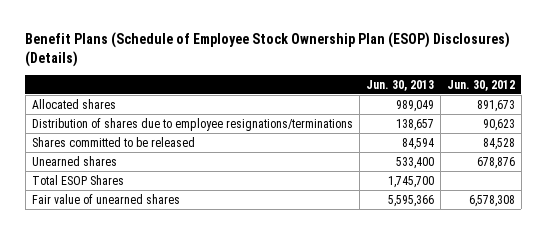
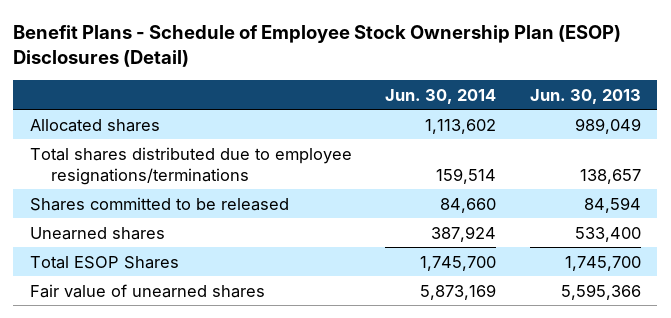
- Benefit Plans (Schedule of Employee Stock Ownership Plan (ESOP) Disclosures) (Details)
+ Benefit Plans - Schedule of Employee Stock Ownership Plan (ESOP) Disclosures (Detail)
- | Jun. 30, 2013 | Jun. 30, 2012
+ | Jun. 30, 2014 | Jun. 30, 2013
- Distribution of shares due to employee resignations/terminations | 138,657 | 90,623
+ Total shares distributed due to employee resignations/terminations | 159,514 | 138,657

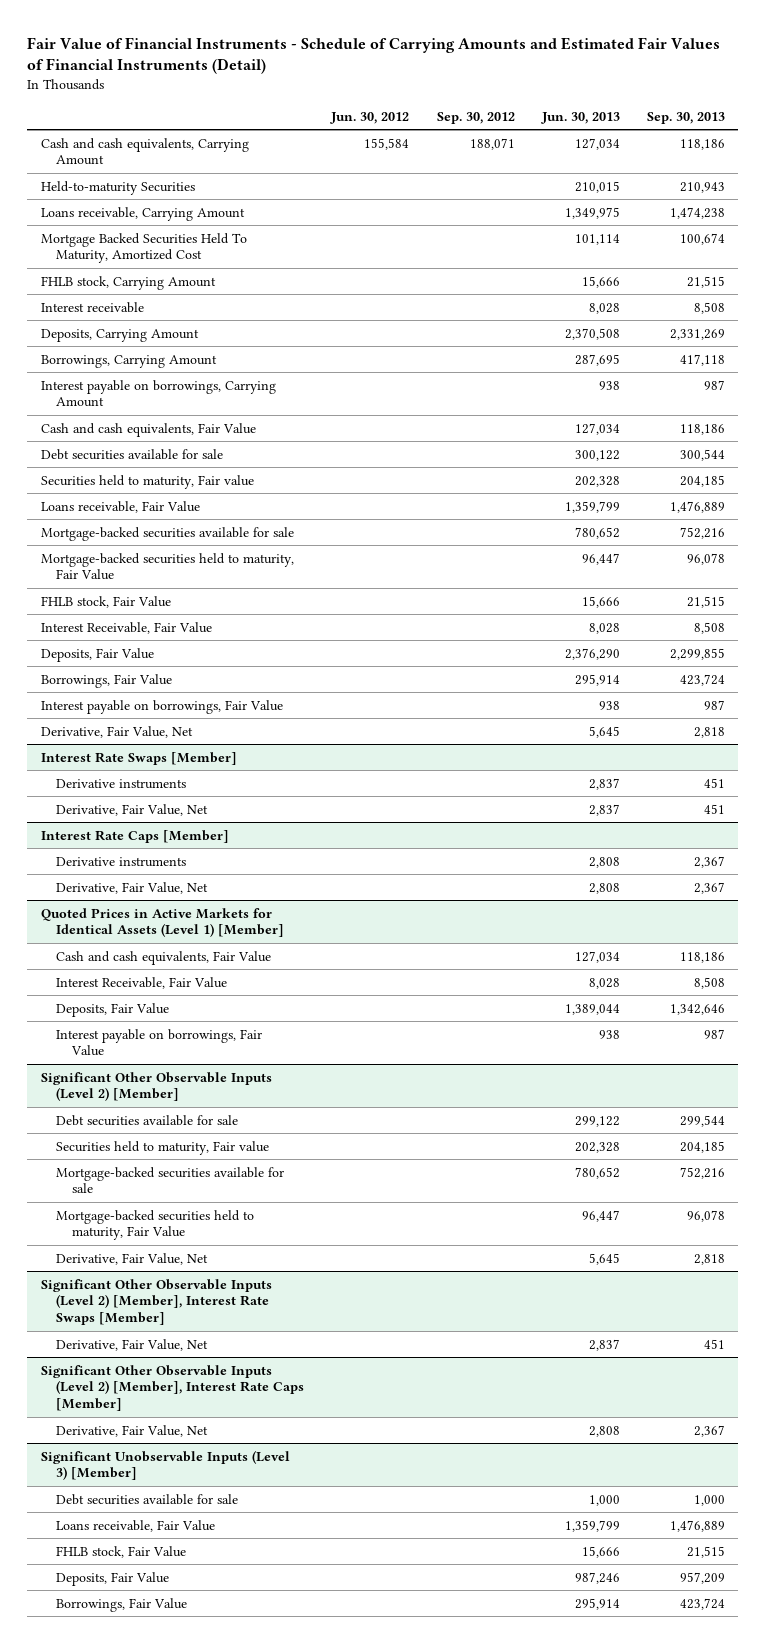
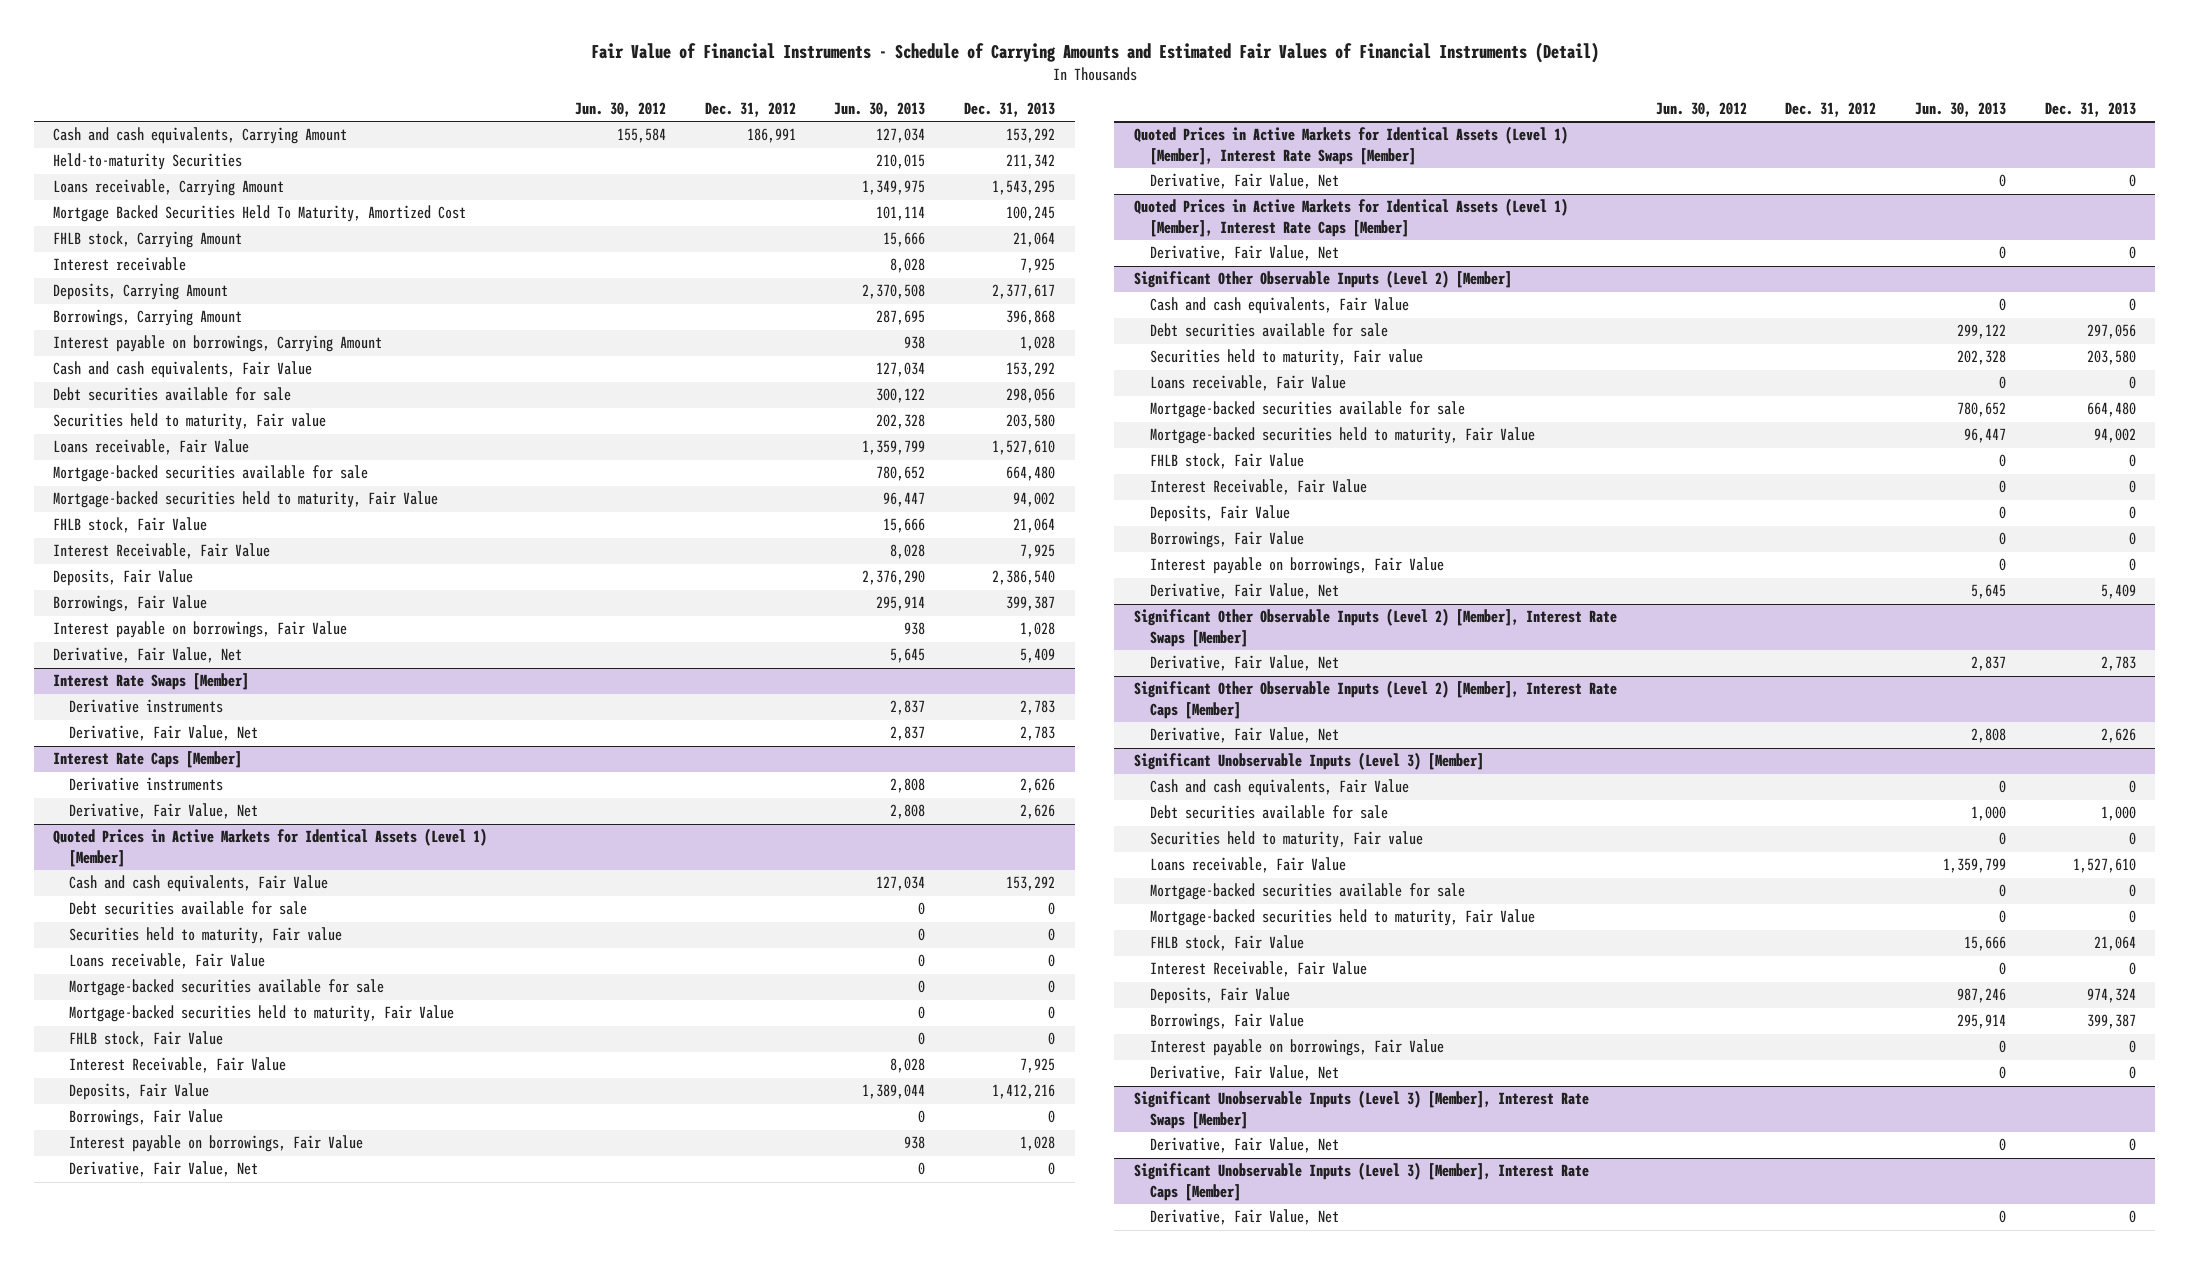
- | Jun. 30, 2012 | Sep. 30, 2012 | Jun. 30, 2013 | Sep. 30, 2013
+ | Jun. 30, 2012 | Dec. 31, 2012 | Jun. 30, 2013 | Dec. 31, 2013
@ Quoted Prices in Active Markets for Identical Assets (Level 1) [Member]
+ Debt securities available for sale | | | 0 | 0
+ Securities held to maturity, Fair value | | | 0 | 0
+ Loans receivable, Fair Value | | | 0 | 0
+ Mortgage-backed securities available for sale | | | 0 | 0
+ Mortgage-backed securities held to maturity, Fair Value | | | 0 | 0
+ FHLB stock, Fair Value | | | 0 | 0
+ Borrowings, Fair Value | | | 0 | 0
+ Derivative, Fair Value, Net | | | 0 | 0
+ Quoted Prices in Active Markets for Identical Assets (Level 1) [Member], Interest Rate Swaps [Member]
+ Derivative, Fair Value, Net | | | 0 | 0
+ Quoted Prices in Active Markets for Identical Assets (Level 1) [Member], Interest Rate Caps [Member]
+ Derivative, Fair Value, Net | | | 0 | 0
@ Significant Other Observable Inputs (Level 2) [Member]
+ Cash and cash equivalents, Fair Value | | | 0 | 0
+ Loans receivable, Fair Value | | | 0 | 0
+ FHLB stock, Fair Value | | | 0 | 0
+ Interest Receivable, Fair Value | | | 0 | 0
+ Deposits, Fair Value | | | 0 | 0
+ Borrowings, Fair Value | | | 0 | 0
+ Interest payable on borrowings, Fair Value | | | 0 | 0
@ Significant Unobservable Inputs (Level 3) [Member]
+ Cash and cash equivalents, Fair Value | | | 0 | 0
+ Securities held to maturity, Fair value | | | 0 | 0
+ Mortgage-backed securities available for sale | | | 0 | 0
+ Mortgage-backed securities held to maturity, Fair Value | | | 0 | 0
+ Interest Receivable, Fair Value | | | 0 | 0
+ Interest payable on borrowings, Fair Value | | | 0 | 0
+ Derivative, Fair Value, Net | | | 0 | 0
+ Significant Unobservable Inputs (Level 3) [Member], Interest Rate Swaps [Member]
+ Derivative, Fair Value, Net | | | 0 | 0
+ Significant Unobservable Inputs (Level 3) [Member], Interest Rate Caps [Member]
+ Derivative, Fair Value, Net | | | 0 | 0

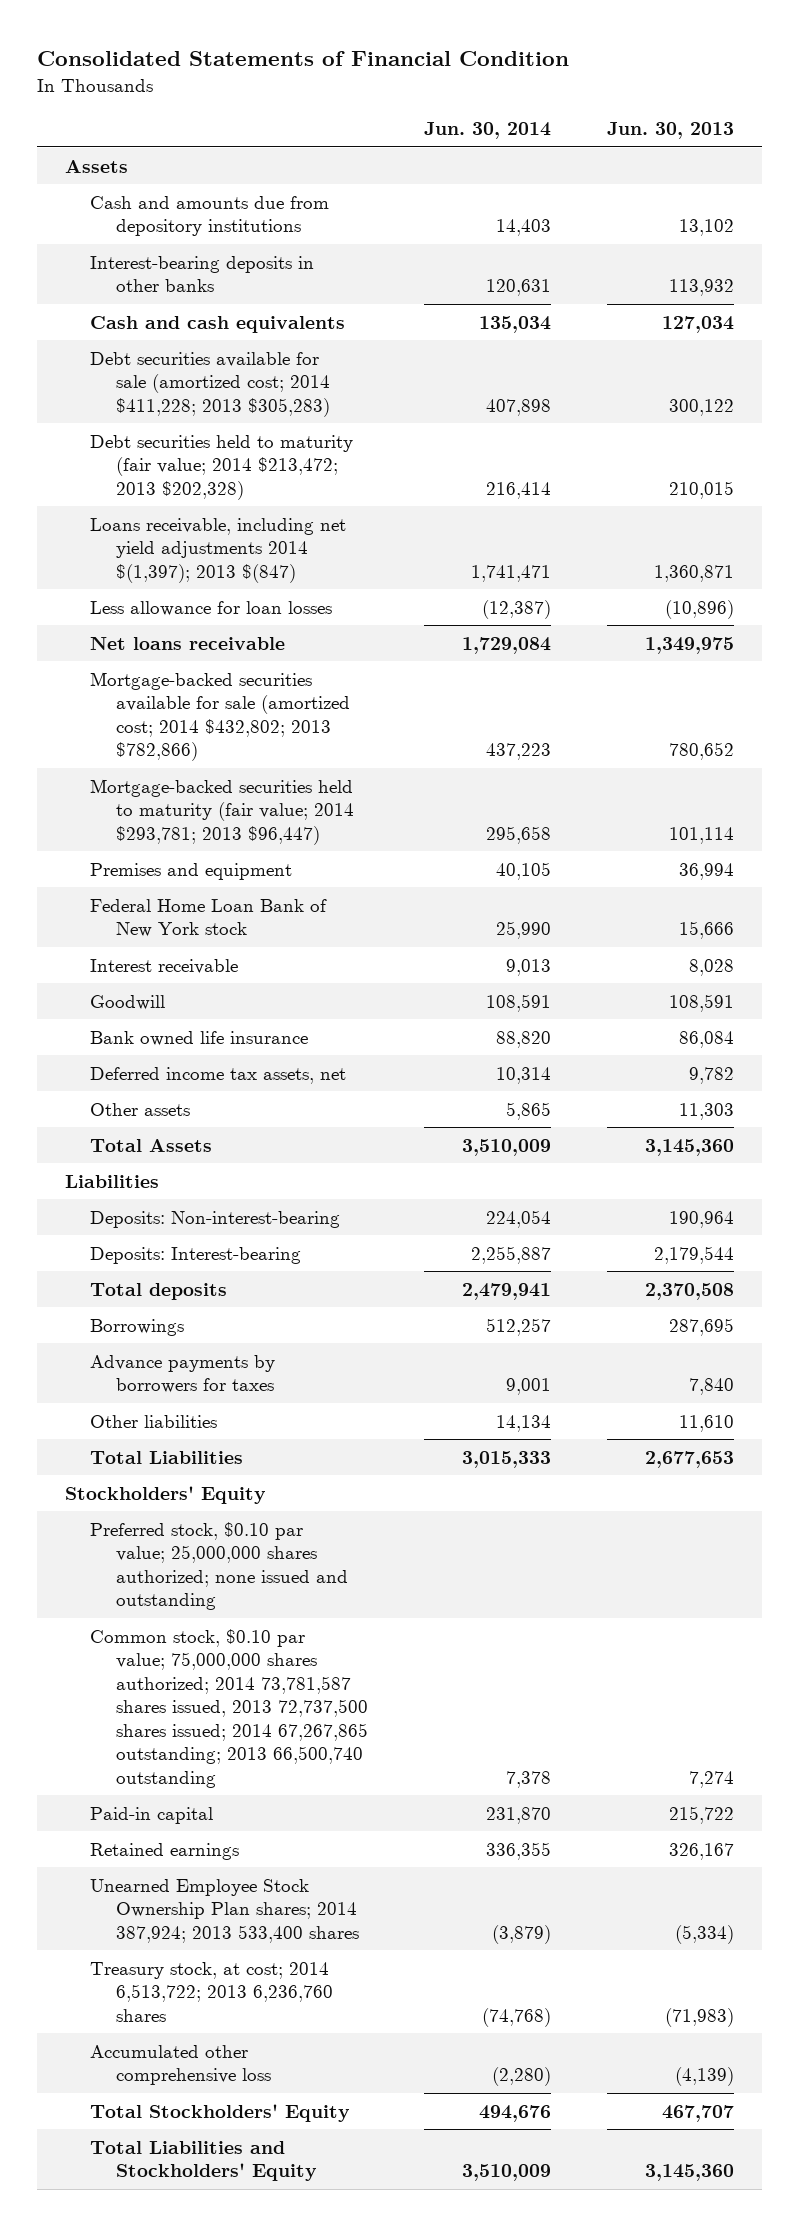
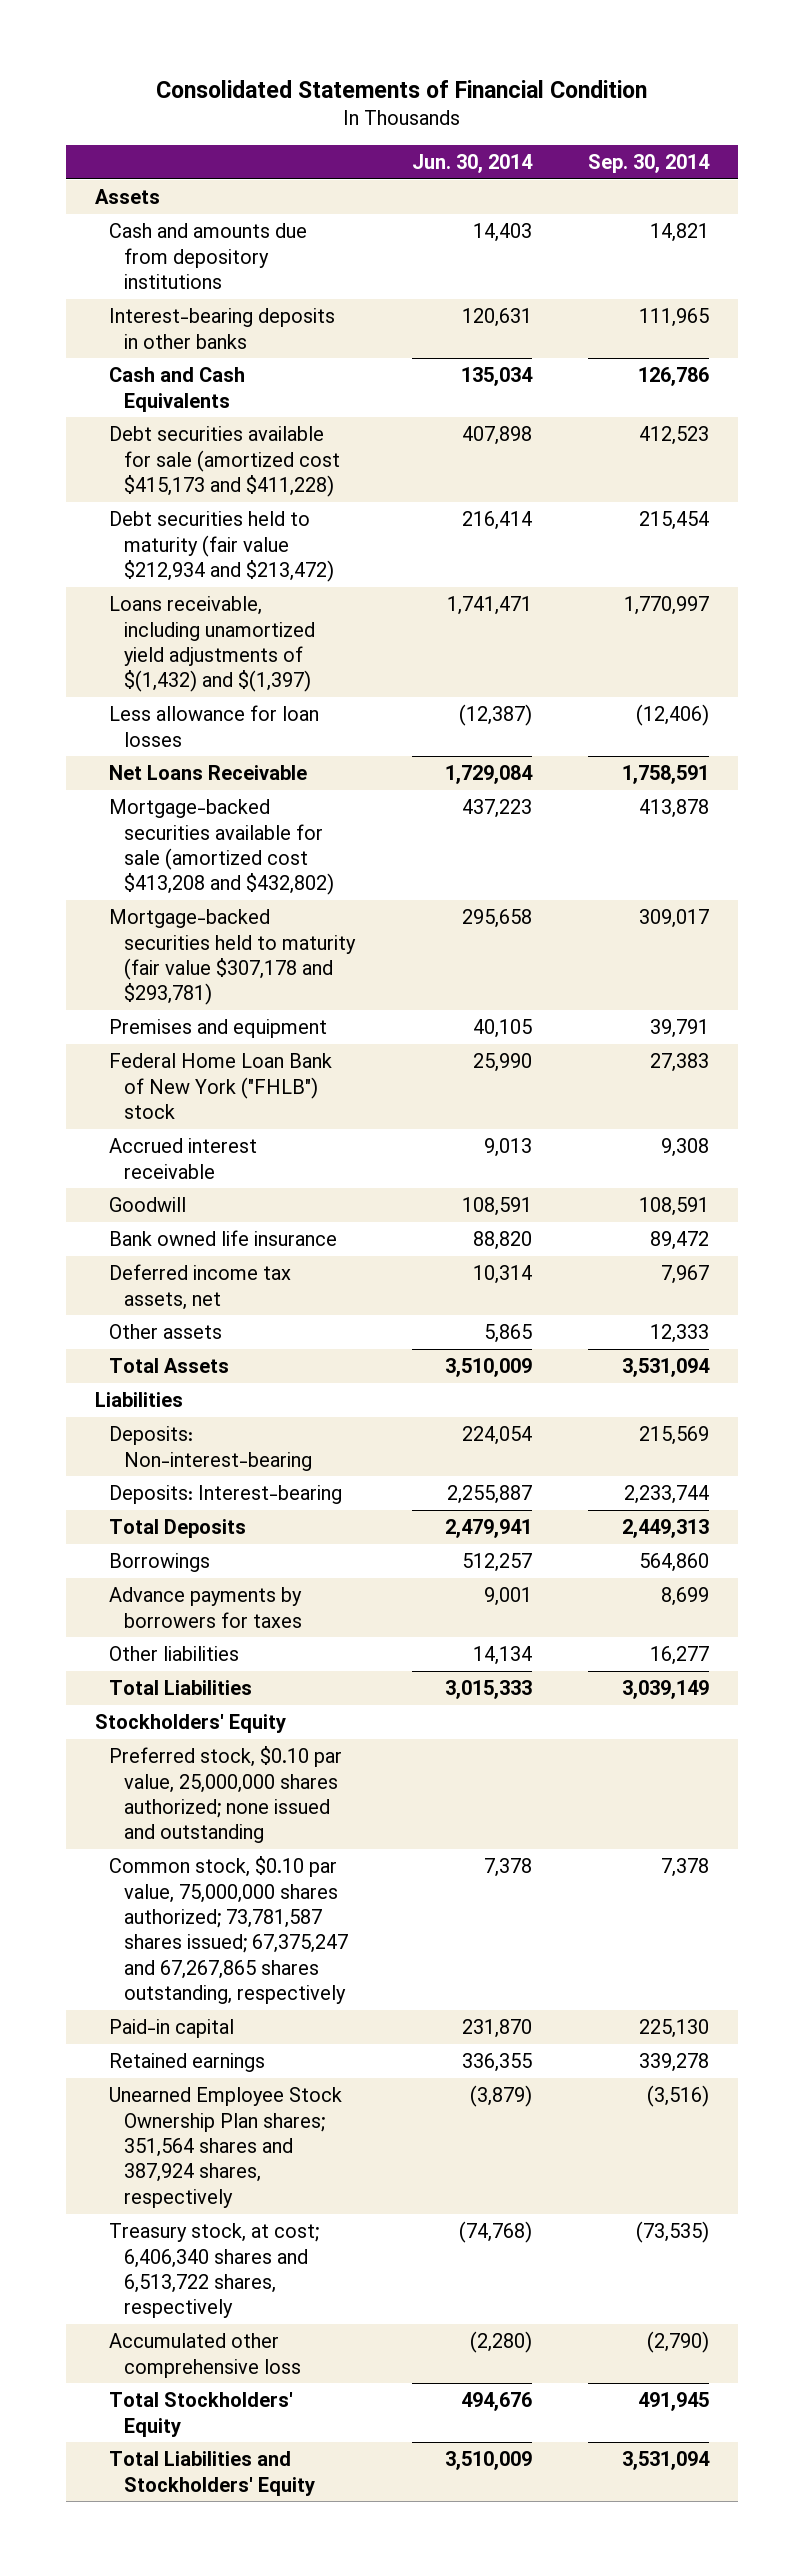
- | Jun. 30, 2014 | Jun. 30, 2013
+ | Jun. 30, 2014 | Sep. 30, 2014
- Cash and cash equivalents | 135,034 | 127,034
- Debt securities available for sale (amortized cost; 2014 $411,228; 2013 $305,283) | 407,898 | 300,122
- Debt securities held to maturity (fair value; 2014 $213,472; 2013 $202,328) | 216,414 | 210,015
- Loans receivable, including net yield adjustments 2014 $(1,397); 2013 $(847) | 1,741,471 | 1,360,871
+ Cash and Cash Equivalents | 135,034 | 126,786
+ Debt securities available for sale (amortized cost $415,173 and $411,228) | 407,898 | 412,523
+ Debt securities held to maturity (fair value $212,934 and $213,472) | 216,414 | 215,454
+ Loans receivable, including unamortized yield adjustments of $(1,432) and $(1,397) | 1,741,471 | 1,770,997
- Net loans receivable | 1,729,084 | 1,349,975
- Mortgage-backed securities available for sale (amortized cost; 2014 $432,802; 2013 $782,866) | 437,223 | 780,652
- Mortgage-backed securities held to maturity (fair value; 2014 $293,781; 2013 $96,447) | 295,658 | 101,114
+ Net Loans Receivable | 1,729,084 | 1,758,591
+ Mortgage-backed securities available for sale (amortized cost $413,208 and $432,802) | 437,223 | 413,878
+ Mortgage-backed securities held to maturity (fair value $307,178 and $293,781) | 295,658 | 309,017
- Federal Home Loan Bank of New York stock | 25,990 | 15,666
- Interest receivable | 9,013 | 8,028
+ Federal Home Loan Bank of New York ("FHLB") stock | 25,990 | 27,383
+ Accrued interest receivable | 9,013 | 9,308
- Total deposits | 2,479,941 | 2,370,508
+ Total Deposits | 2,479,941 | 2,449,313
- Preferred stock, $0.10 par value; 25,000,000 shares authorized; none issued and outstanding
- Common stock, $0.10 par value; 75,000,000 shares authorized; 2014 73,781,587 shares issued, 2013 72,737,500 shares issued; 2014 67,267,865 outstanding; 2013 66,500,740 outstanding | 7,378 | 7,274
+ Preferred stock, $0.10 par value, 25,000,000 shares authorized; none issued and outstanding
+ Common stock, $0.10 par value, 75,000,000 shares authorized; 73,781,587 shares issued; 67,375,247 and 67,267,865 shares outstanding, respectively | 7,378 | 7,378
- Unearned Employee Stock Ownership Plan shares; 2014 387,924; 2013 533,400 shares | (3,879) | (5,334)
- Treasury stock, at cost; 2014 6,513,722; 2013 6,236,760 shares | (74,768) | (71,983)
+ Unearned Employee Stock Ownership Plan shares; 351,564 shares and 387,924 shares, respectively | (3,879) | (3,516)
+ Treasury stock, at cost; 6,406,340 shares and 6,513,722 shares, respectively | (74,768) | (73,535)

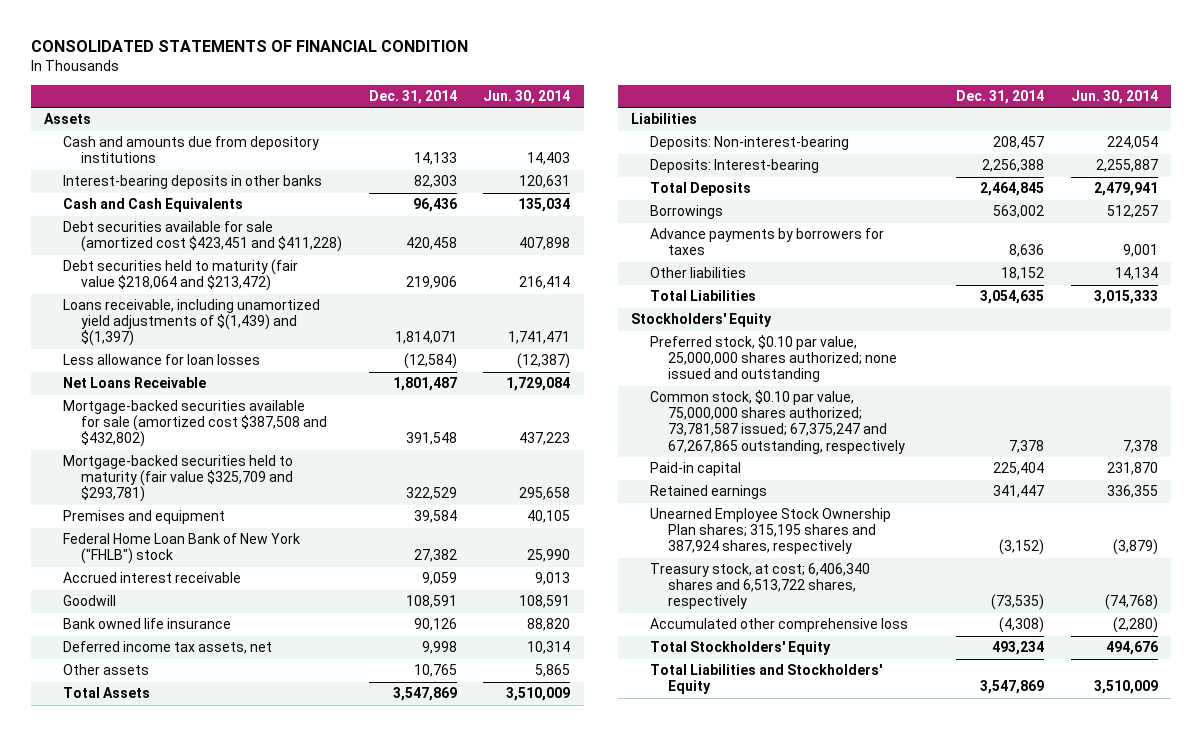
- Consolidated Statements of Financial Condition
+ CONSOLIDATED STATEMENTS OF FINANCIAL CONDITION
- | Jun. 30, 2014 | Sep. 30, 2014
+ | Dec. 31, 2014 | Jun. 30, 2014
- Debt securities available for sale (amortized cost $415,173 and $411,228) | 407,898 | 412,523
- Debt securities held to maturity (fair value $212,934 and $213,472) | 216,414 | 215,454
- Loans receivable, including unamortized yield adjustments of $(1,432) and $(1,397) | 1,741,471 | 1,770,997
+ Debt securities available for sale (amortized cost $423,451 and $411,228) | 420,458 | 407,898
+ Debt securities held to maturity (fair value $218,064 and $213,472) | 219,906 | 216,414
+ Loans receivable, including unamortized yield adjustments of $(1,439) and $(1,397) | 1,814,071 | 1,741,471
- Mortgage-backed securities available for sale (amortized cost $413,208 and $432,802) | 437,223 | 413,878
- Mortgage-backed securities held to maturity (fair value $307,178 and $293,781) | 295,658 | 309,017
+ Mortgage-backed securities available for sale (amortized cost $387,508 and $432,802) | 391,548 | 437,223
+ Mortgage-backed securities held to maturity (fair value $325,709 and $293,781) | 322,529 | 295,658
- Common stock, $0.10 par value, 75,000,000 shares authorized; 73,781,587 shares issued; 67,375,247 and 67,267,865 shares outstanding, respectively | 7,378 | 7,378
+ Common stock, $0.10 par value, 75,000,000 shares authorized; 73,781,587 issued; 67,375,247 and 67,267,865 outstanding, respectively | 7,378 | 7,378
- Unearned Employee Stock Ownership Plan shares; 351,564 shares and 387,924 shares, respectively | (3,879) | (3,516)
+ Unearned Employee Stock Ownership Plan shares; 315,195 shares and 387,924 shares, respectively | (3,152) | (3,879)

